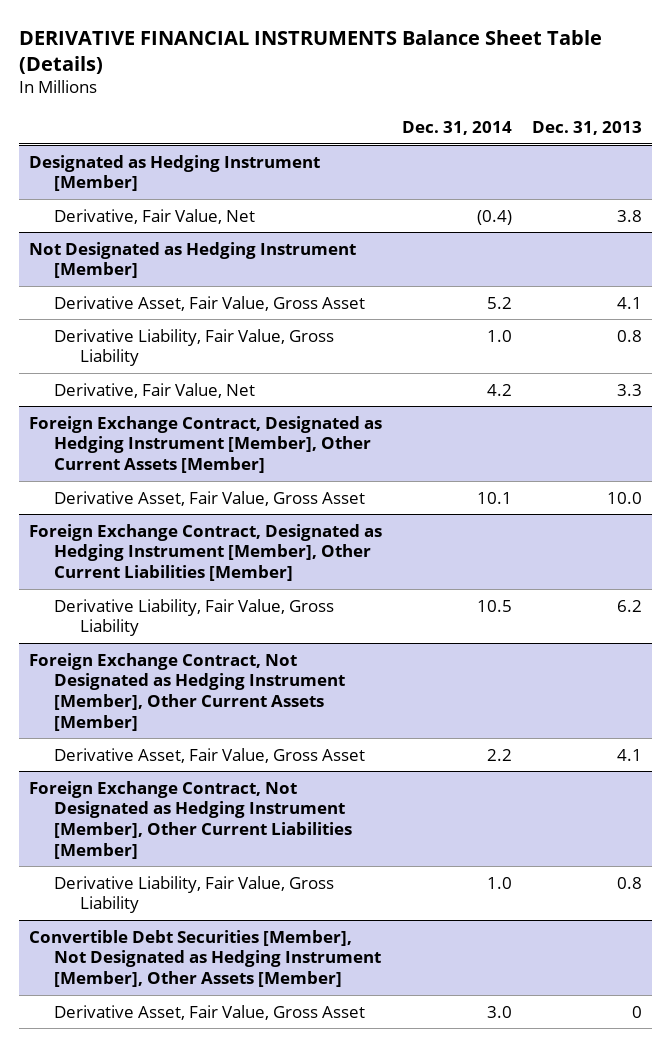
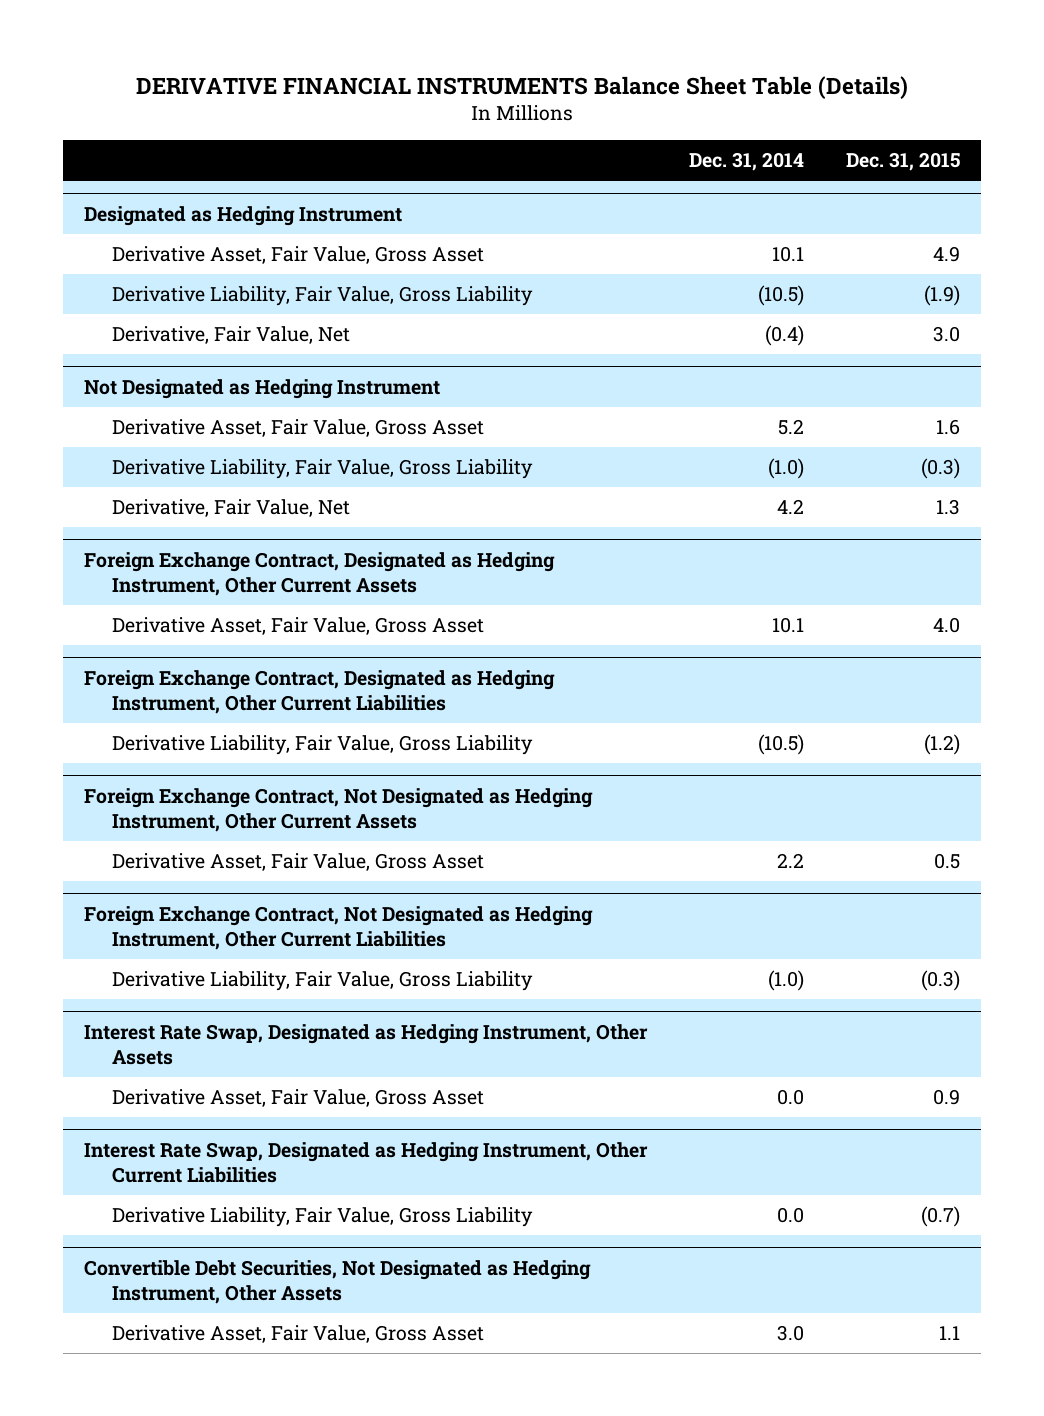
- | Dec. 31, 2014 | Dec. 31, 2013
+ | Dec. 31, 2014 | Dec. 31, 2015
- Designated as Hedging Instrument [Member]
+ Designated as Hedging Instrument
+ Derivative Asset, Fair Value, Gross Asset | 10.1 | 4.9
+ Derivative Liability, Fair Value, Gross Liability | (10.5) | (1.9)
- Not Designated as Hedging Instrument [Member]
+ Not Designated as Hedging Instrument
- Derivative Liability, Fair Value, Gross Liability | 1.0 | 0.8
+ Derivative Liability, Fair Value, Gross Liability | (1.0) | (0.3)
- Foreign Exchange Contract, Designated as Hedging Instrument [Member], Other Current Assets [Member]
+ Foreign Exchange Contract, Designated as Hedging Instrument, Other Current Assets
- Foreign Exchange Contract, Designated as Hedging Instrument [Member], Other Current Liabilities [Member]
- Derivative Liability, Fair Value, Gross Liability | 10.5 | 6.2
- Foreign Exchange Contract, Not Designated as Hedging Instrument [Member], Other Current Assets [Member]
+ Foreign Exchange Contract, Designated as Hedging Instrument, Other Current Liabilities
+ Derivative Liability, Fair Value, Gross Liability | (10.5) | (1.2)
+ Foreign Exchange Contract, Not Designated as Hedging Instrument, Other Current Assets
- Foreign Exchange Contract, Not Designated as Hedging Instrument [Member], Other Current Liabilities [Member]
- Derivative Liability, Fair Value, Gross Liability | 1.0 | 0.8
- Convertible Debt Securities [Member], Not Designated as Hedging Instrument [Member], Other Assets [Member]
+ Foreign Exchange Contract, Not Designated as Hedging Instrument, Other Current Liabilities
+ Derivative Liability, Fair Value, Gross Liability | (1.0) | (0.3)
+ Interest Rate Swap, Designated as Hedging Instrument, Other Assets
+ Derivative Asset, Fair Value, Gross Asset | 0.0 | 0.9
+ Interest Rate Swap, Designated as Hedging Instrument, Other Current Liabilities
+ Derivative Liability, Fair Value, Gross Liability | 0.0 | (0.7)
+ Convertible Debt Securities, Not Designated as Hedging Instrument, Other Assets

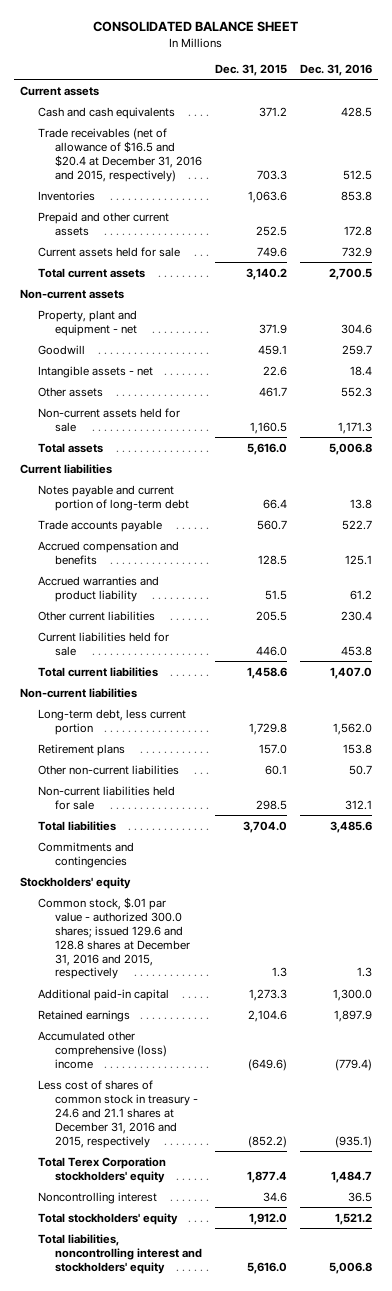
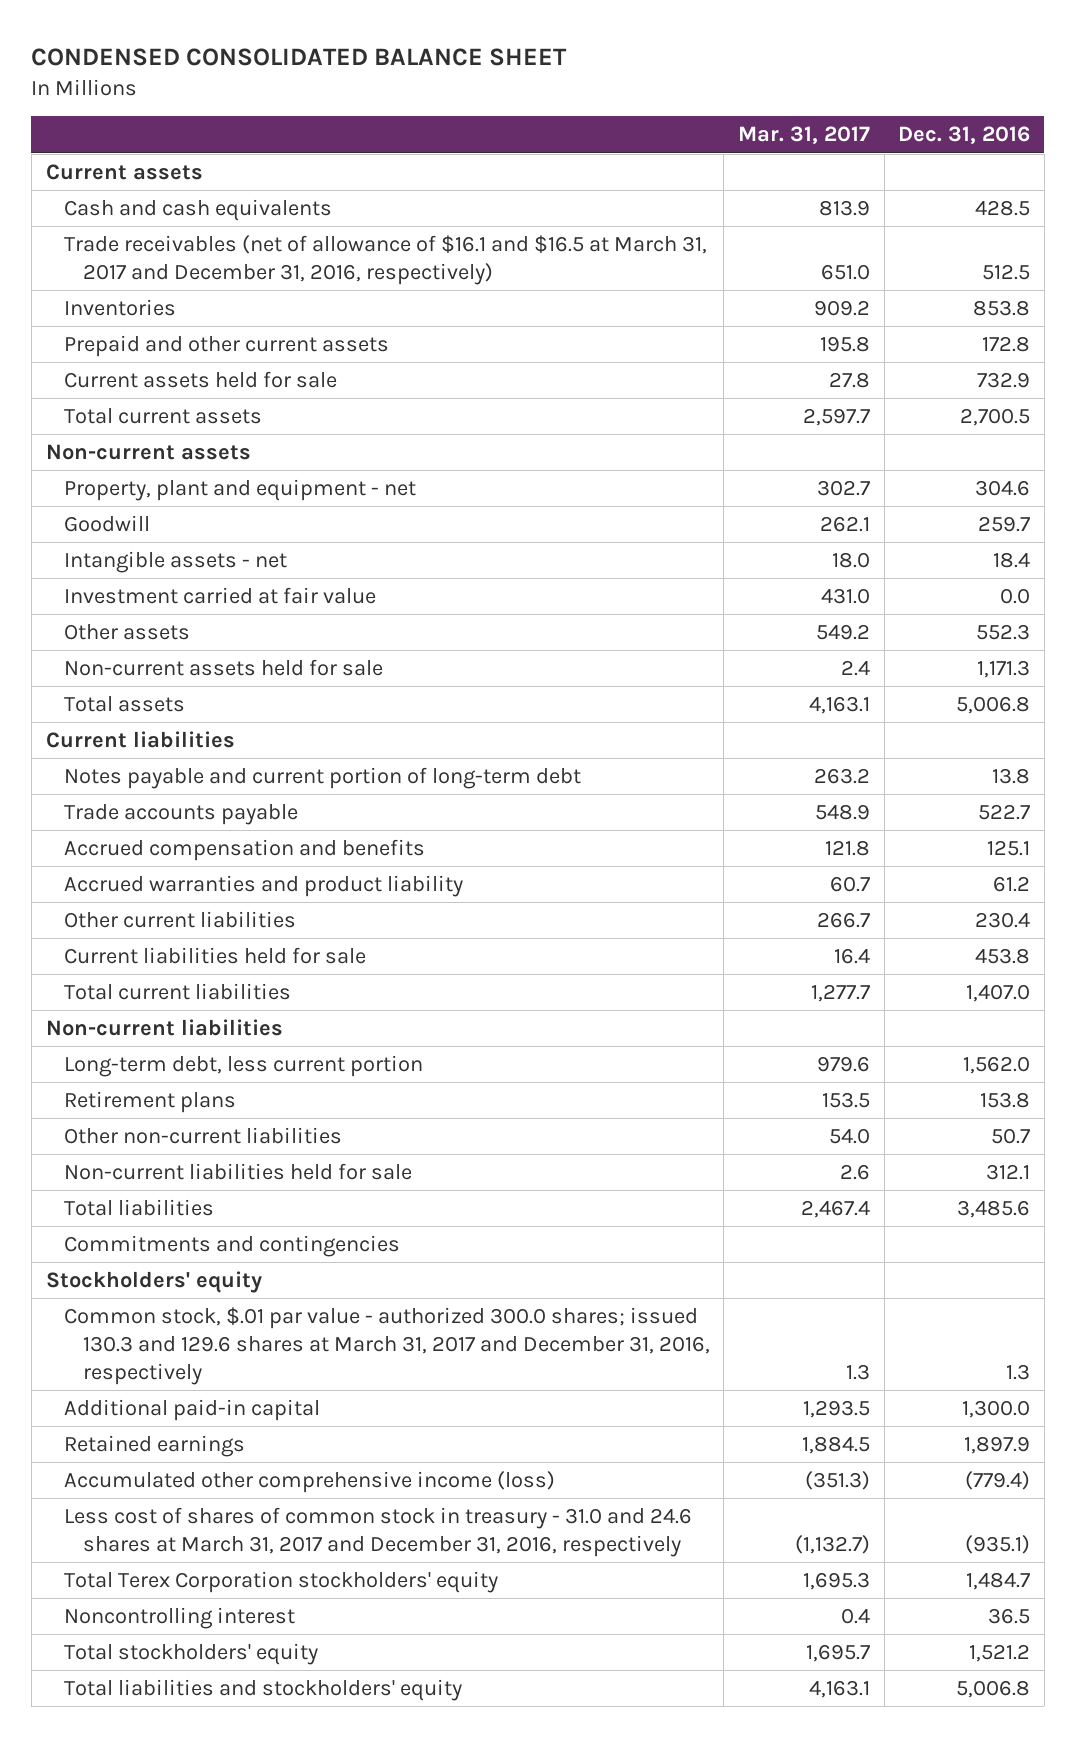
- CONSOLIDATED BALANCE SHEET
+ CONDENSED CONSOLIDATED BALANCE SHEET
- | Dec. 31, 2015 | Dec. 31, 2016
+ | Mar. 31, 2017 | Dec. 31, 2016
- Trade receivables (net of allowance of $16.5 and $20.4 at December 31, 2016 and 2015, respectively) | 703.3 | 512.5
+ Trade receivables (net of allowance of $16.1 and $16.5 at March 31, 2017 and December 31, 2016, respectively) | 651.0 | 512.5
+ Investment carried at fair value | 431.0 | 0.0
- Common stock, $.01 par value - authorized 300.0 shares; issued 129.6 and 128.8 shares at December 31, 2016 and 2015, respectively | 1.3 | 1.3
+ Common stock, $.01 par value - authorized 300.0 shares; issued 130.3 and 129.6 shares at March 31, 2017 and December 31, 2016, respectively | 1.3 | 1.3
- Accumulated other comprehensive (loss) income | (649.6) | (779.4)
- Less cost of shares of common stock in treasury - 24.6 and 21.1 shares at December 31, 2016 and 2015, respectively | (852.2) | (935.1)
+ Accumulated other comprehensive income (loss) | (351.3) | (779.4)
+ Less cost of shares of common stock in treasury - 31.0 and 24.6 shares at March 31, 2017 and December 31, 2016, respectively | (1,132.7) | (935.1)
- Total liabilities, noncontrolling interest and stockholders' equity | 5,616.0 | 5,006.8
+ Total liabilities and stockholders' equity | 4,163.1 | 5,006.8

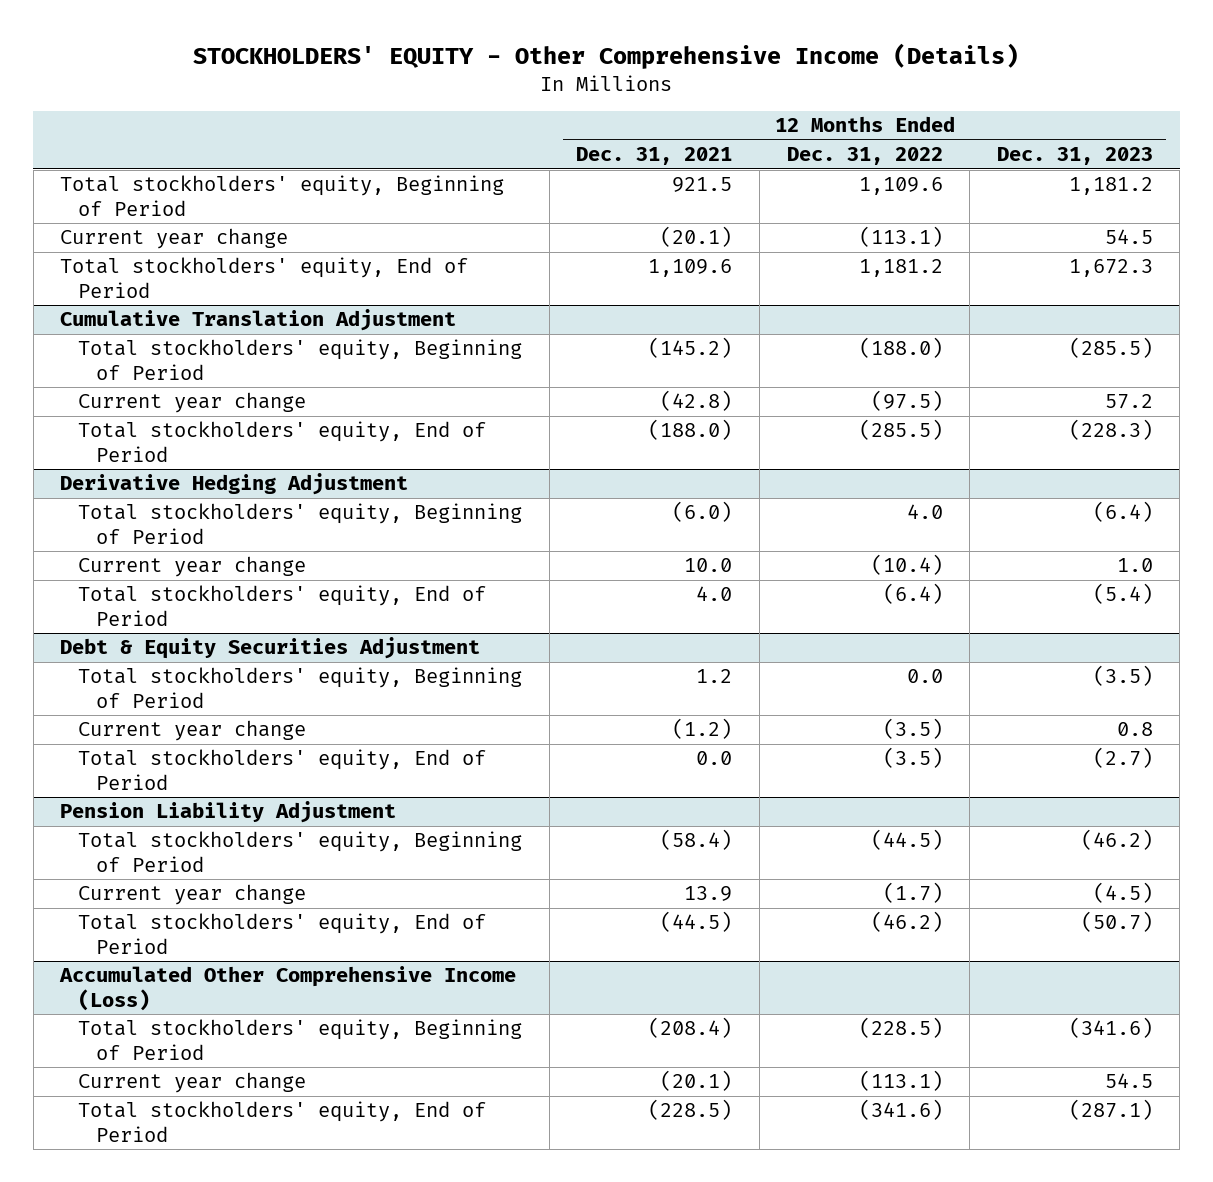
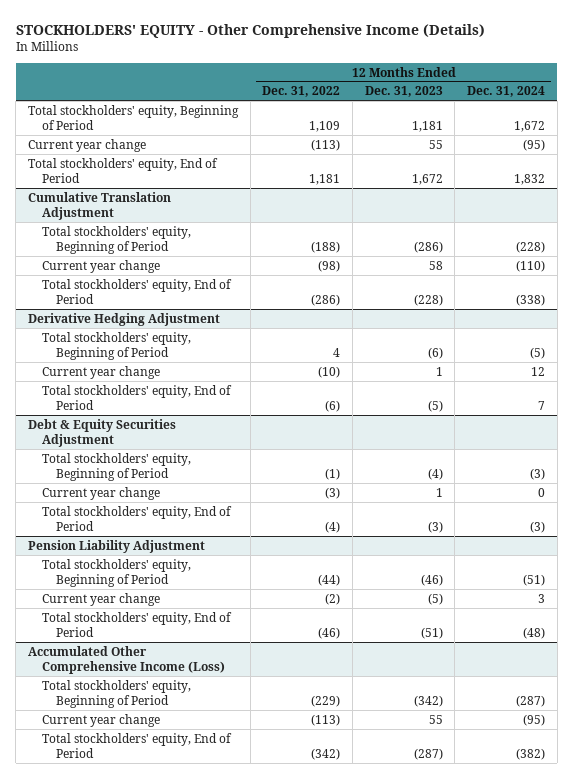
- | 12 Months Ended Dec. 31, 2021 | 12 Months Ended Dec. 31, 2022 | 12 Months Ended Dec. 31, 2023
+ | 12 Months Ended Dec. 31, 2022 | 12 Months Ended Dec. 31, 2023 | 12 Months Ended Dec. 31, 2024
- Total stockholders' equity, Beginning of Period | 921.5 | 1,109.6 | 1,181.2
- Current year change | (20.1) | (113.1) | 54.5
- Total stockholders' equity, End of Period | 1,109.6 | 1,181.2 | 1,672.3
+ Total stockholders' equity, Beginning of Period | 1,109 | 1,181 | 1,672
+ Current year change | (113) | 55 | (95)
+ Total stockholders' equity, End of Period | 1,181 | 1,672 | 1,832
@ Cumulative Translation Adjustment
- Total stockholders' equity, Beginning of Period | (145.2) | (188.0) | (285.5)
- Current year change | (42.8) | (97.5) | 57.2
- Total stockholders' equity, End of Period | (188.0) | (285.5) | (228.3)
+ Total stockholders' equity, Beginning of Period | (188) | (286) | (228)
+ Current year change | (98) | 58 | (110)
+ Total stockholders' equity, End of Period | (286) | (228) | (338)
@ Derivative Hedging Adjustment
- Total stockholders' equity, Beginning of Period | (6.0) | 4.0 | (6.4)
- Current year change | 10.0 | (10.4) | 1.0
- Total stockholders' equity, End of Period | 4.0 | (6.4) | (5.4)
+ Total stockholders' equity, Beginning of Period | 4 | (6) | (5)
+ Current year change | (10) | 1 | 12
+ Total stockholders' equity, End of Period | (6) | (5) | 7
@ Debt & Equity Securities Adjustment
- Total stockholders' equity, Beginning of Period | 1.2 | 0.0 | (3.5)
- Current year change | (1.2) | (3.5) | 0.8
- Total stockholders' equity, End of Period | 0.0 | (3.5) | (2.7)
+ Total stockholders' equity, Beginning of Period | (1) | (4) | (3)
+ Current year change | (3) | 1 | 0
+ Total stockholders' equity, End of Period | (4) | (3) | (3)
@ Pension Liability Adjustment
- Total stockholders' equity, Beginning of Period | (58.4) | (44.5) | (46.2)
- Current year change | 13.9 | (1.7) | (4.5)
- Total stockholders' equity, End of Period | (44.5) | (46.2) | (50.7)
+ Total stockholders' equity, Beginning of Period | (44) | (46) | (51)
+ Current year change | (2) | (5) | 3
+ Total stockholders' equity, End of Period | (46) | (51) | (48)
@ Accumulated Other Comprehensive Income (Loss)
- Total stockholders' equity, Beginning of Period | (208.4) | (228.5) | (341.6)
- Current year change | (20.1) | (113.1) | 54.5
- Total stockholders' equity, End of Period | (228.5) | (341.6) | (287.1)
+ Total stockholders' equity, Beginning of Period | (229) | (342) | (287)
+ Current year change | (113) | 55 | (95)
+ Total stockholders' equity, End of Period | (342) | (287) | (382)

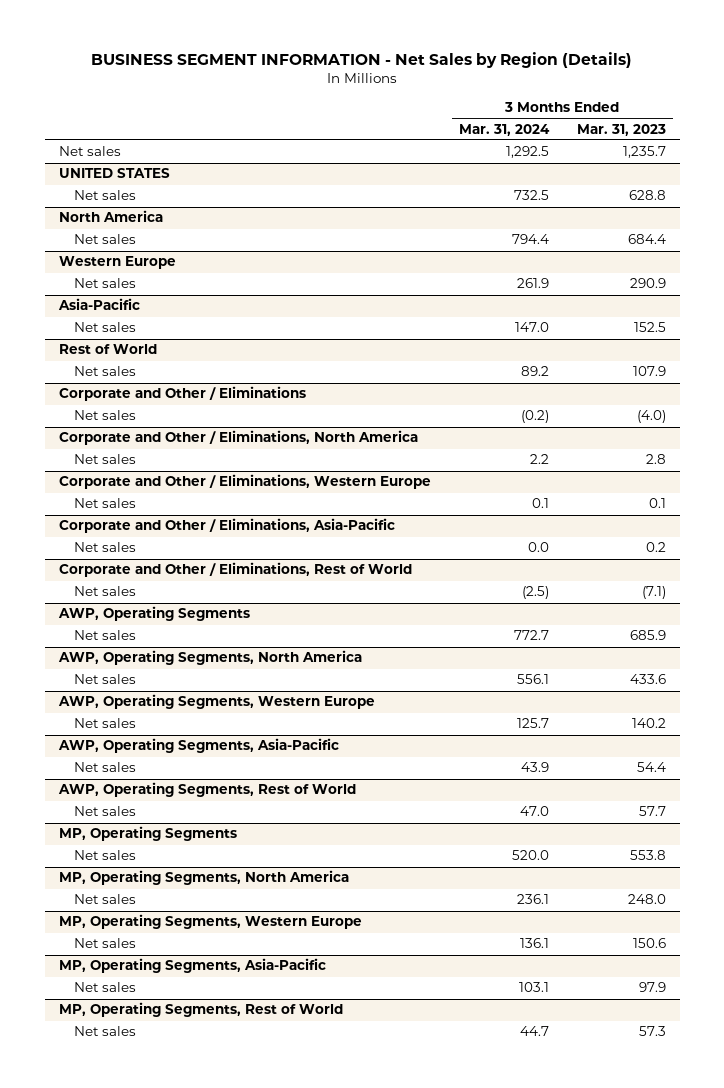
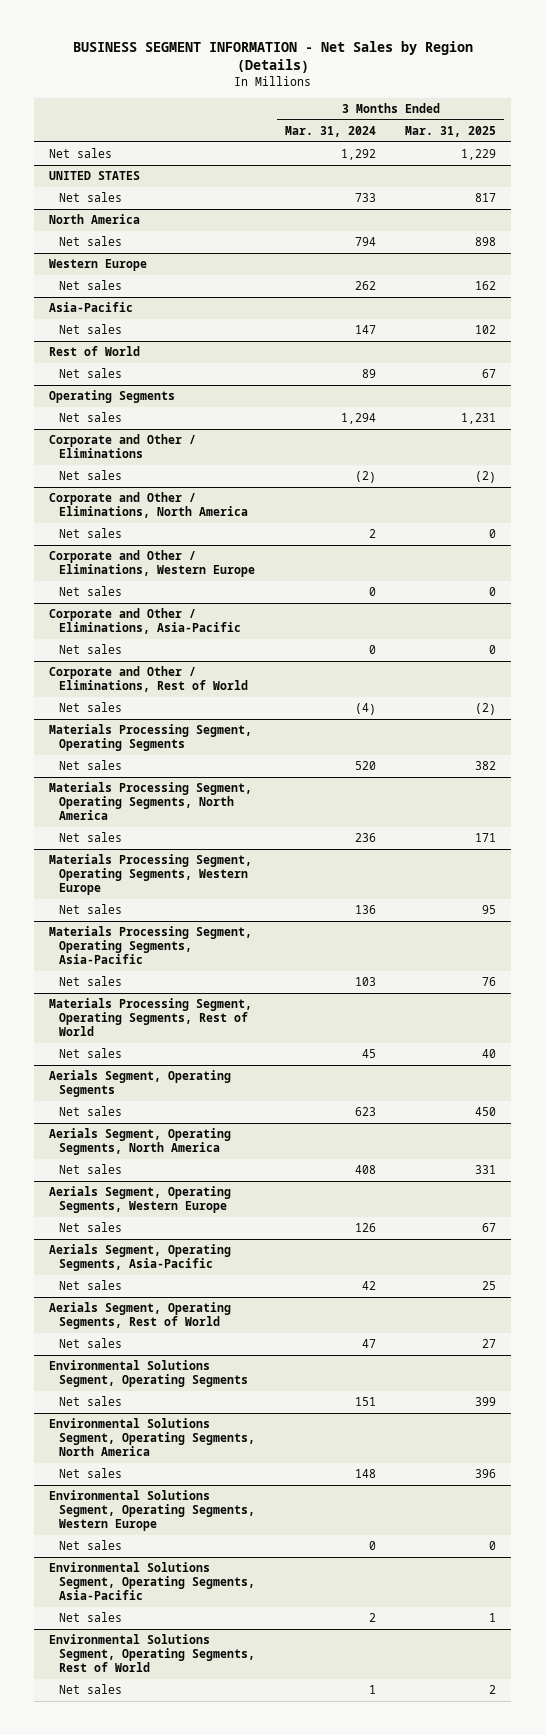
- | 3 Months Ended Mar. 31, 2024 | 3 Months Ended Mar. 31, 2023
+ | 3 Months Ended Mar. 31, 2024 | 3 Months Ended Mar. 31, 2025
- Net sales | 1,292.5 | 1,235.7
+ Net sales | 1,292 | 1,229
@ UNITED STATES
- Net sales | 732.5 | 628.8
+ Net sales | 733 | 817
@ North America
- Net sales | 794.4 | 684.4
+ Net sales | 794 | 898
@ Western Europe
- Net sales | 261.9 | 290.9
+ Net sales | 262 | 162
@ Asia-Pacific
- Net sales | 147.0 | 152.5
+ Net sales | 147 | 102
@ Rest of World
- Net sales | 89.2 | 107.9
+ Net sales | 89 | 67
+ Operating Segments
+ Net sales | 1,294 | 1,231
@ Corporate and Other / Eliminations
- Net sales | (0.2) | (4.0)
+ Net sales | (2) | (2)
@ Corporate and Other / Eliminations, North America
- Net sales | 2.2 | 2.8
+ Net sales | 2 | 0
@ Corporate and Other / Eliminations, Western Europe
- Net sales | 0.1 | 0.1
+ Net sales | 0 | 0
@ Corporate and Other / Eliminations, Asia-Pacific
- Net sales | 0.0 | 0.2
+ Net sales | 0 | 0
@ Corporate and Other / Eliminations, Rest of World
- Net sales | (2.5) | (7.1)
- AWP, Operating Segments
- Net sales | 772.7 | 685.9
- AWP, Operating Segments, North America
- Net sales | 556.1 | 433.6
- AWP, Operating Segments, Western Europe
- Net sales | 125.7 | 140.2
- AWP, Operating Segments, Asia-Pacific
- Net sales | 43.9 | 54.4
- AWP, Operating Segments, Rest of World
- Net sales | 47.0 | 57.7
- MP, Operating Segments
- Net sales | 520.0 | 553.8
- MP, Operating Segments, North America
- Net sales | 236.1 | 248.0
- MP, Operating Segments, Western Europe
- Net sales | 136.1 | 150.6
- MP, Operating Segments, Asia-Pacific
- Net sales | 103.1 | 97.9
- MP, Operating Segments, Rest of World
- Net sales | 44.7 | 57.3
@ Corporate and Other / Eliminations, Rest of World
+ Net sales | (4) | (2)
+ Materials Processing Segment, Operating Segments
+ Net sales | 520 | 382
+ Materials Processing Segment, Operating Segments, North America
+ Net sales | 236 | 171
+ Materials Processing Segment, Operating Segments, Western Europe
+ Net sales | 136 | 95
+ Materials Processing Segment, Operating Segments, Asia-Pacific
+ Net sales | 103 | 76
+ Materials Processing Segment, Operating Segments, Rest of World
+ Net sales | 45 | 40
+ Aerials Segment, Operating Segments
+ Net sales | 623 | 450
+ Aerials Segment, Operating Segments, North America
+ Net sales | 408 | 331
+ Aerials Segment, Operating Segments, Western Europe
+ Net sales | 126 | 67
+ Aerials Segment, Operating Segments, Asia-Pacific
+ Net sales | 42 | 25
+ Aerials Segment, Operating Segments, Rest of World
+ Net sales | 47 | 27
+ Environmental Solutions Segment, Operating Segments
+ Net sales | 151 | 399
+ Environmental Solutions Segment, Operating Segments, North America
+ Net sales | 148 | 396
+ Environmental Solutions Segment, Operating Segments, Western Europe
+ Net sales | 0 | 0
+ Environmental Solutions Segment, Operating Segments, Asia-Pacific
+ Net sales | 2 | 1
+ Environmental Solutions Segment, Operating Segments, Rest of World
+ Net sales | 1 | 2

